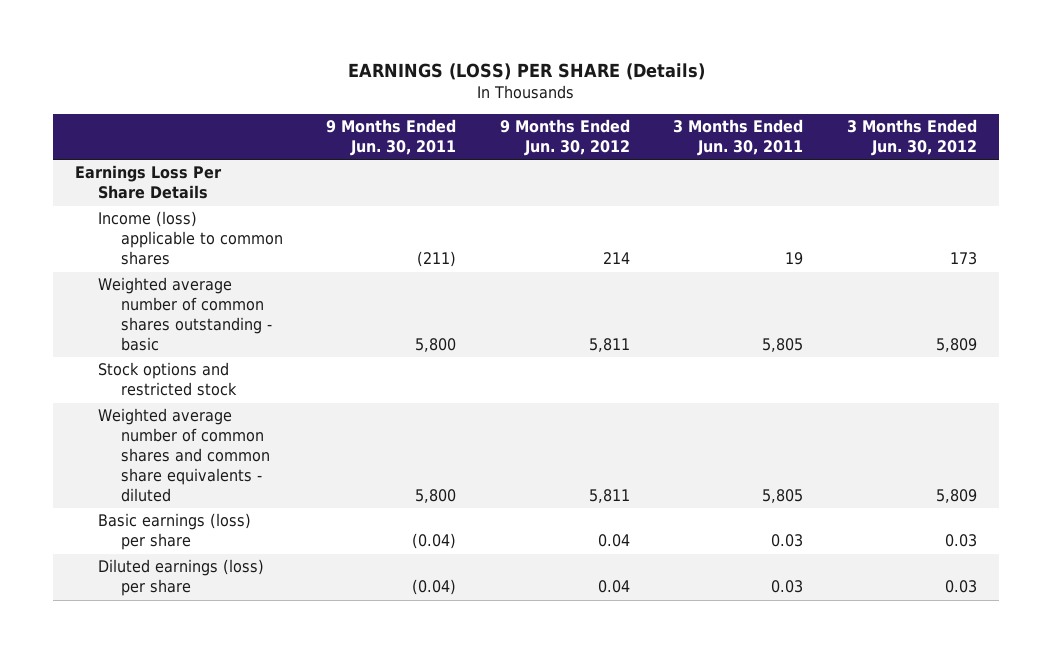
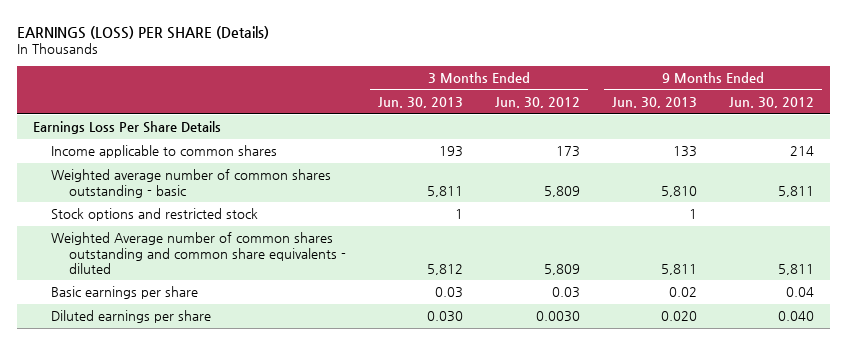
- | 9 Months Ended Jun. 30, 2011 | 9 Months Ended Jun. 30, 2012 | 3 Months Ended Jun. 30, 2011 | 3 Months Ended Jun. 30, 2012
+ | 3 Months Ended Jun. 30, 2013 | 3 Months Ended Jun. 30, 2012 | 9 Months Ended Jun. 30, 2013 | 9 Months Ended Jun. 30, 2012
- Income (loss) applicable to common shares | (211) | 214 | 19 | 173
+ Income applicable to common shares | 193 | 173 | 133 | 214
- Weighted average number of common shares and common share equivalents - diluted | 5,800 | 5,811 | 5,805 | 5,809
- Basic earnings (loss) per share | (0.04) | 0.04 | 0.03 | 0.03
- Diluted earnings (loss) per share | (0.04) | 0.04 | 0.03 | 0.03
+ Weighted Average number of common shares outstanding and common share equivalents - diluted | 5,812 | 5,809 | 5,811 | 5,811
+ Basic earnings per share | 0.03 | 0.03 | 0.02 | 0.04
+ Diluted earnings per share | 0.030 | 0.0030 | 0.020 | 0.040

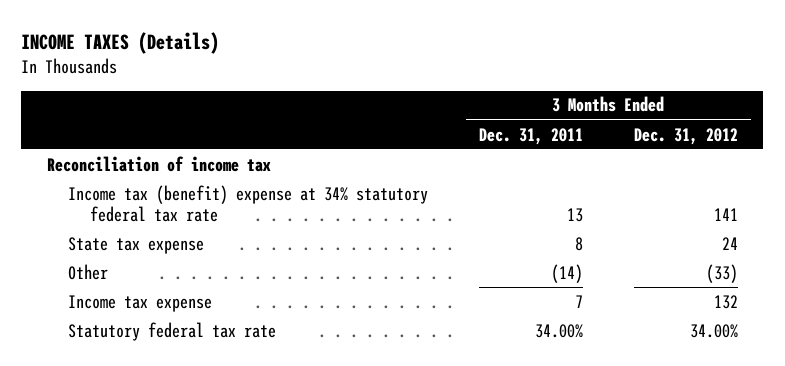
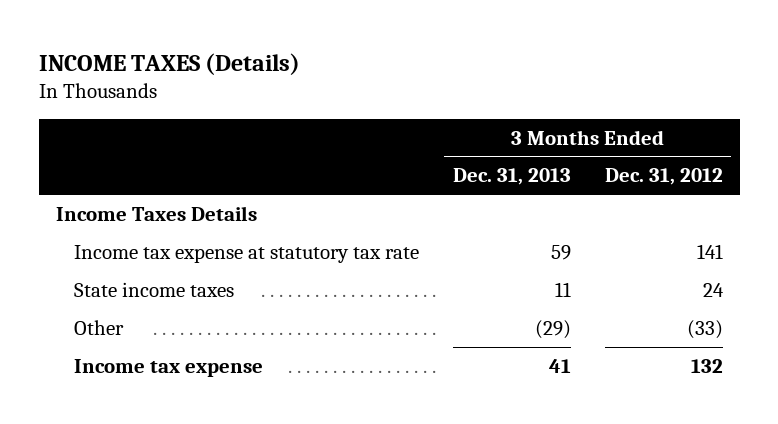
- | 3 Months Ended Dec. 31, 2011 | 3 Months Ended Dec. 31, 2012
+ | 3 Months Ended Dec. 31, 2013 | 3 Months Ended Dec. 31, 2012
- Reconciliation of income tax
- Income tax (benefit) expense at 34% statutory federal tax rate | 13 | 141
- State tax expense | 8 | 24
+ Income Taxes Details
+ Income tax expense at statutory tax rate | 59 | 141
+ State income taxes | 11 | 24
- Statutory federal tax rate | 34.00% | 34.00%

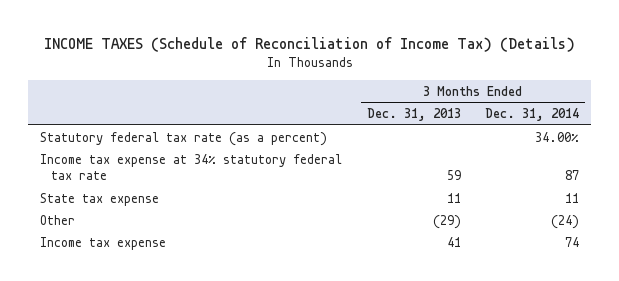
- INCOME TAXES (Details)
+ INCOME TAXES (Schedule of Reconciliation of Income Tax) (Details)
- | 3 Months Ended Dec. 31, 2013 | 3 Months Ended Dec. 31, 2012
+ | 3 Months Ended Dec. 31, 2013 | 3 Months Ended Dec. 31, 2014
- Income Taxes Details
- Income tax expense at statutory tax rate | 59 | 141
- State income taxes | 11 | 24
+ Statutory federal tax rate (as a percent) | | 34.00%
+ Income tax expense at 34% statutory federal tax rate | 59 | 87
+ State tax expense | 11 | 11

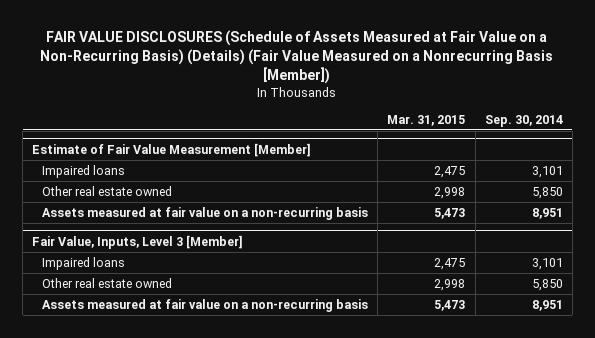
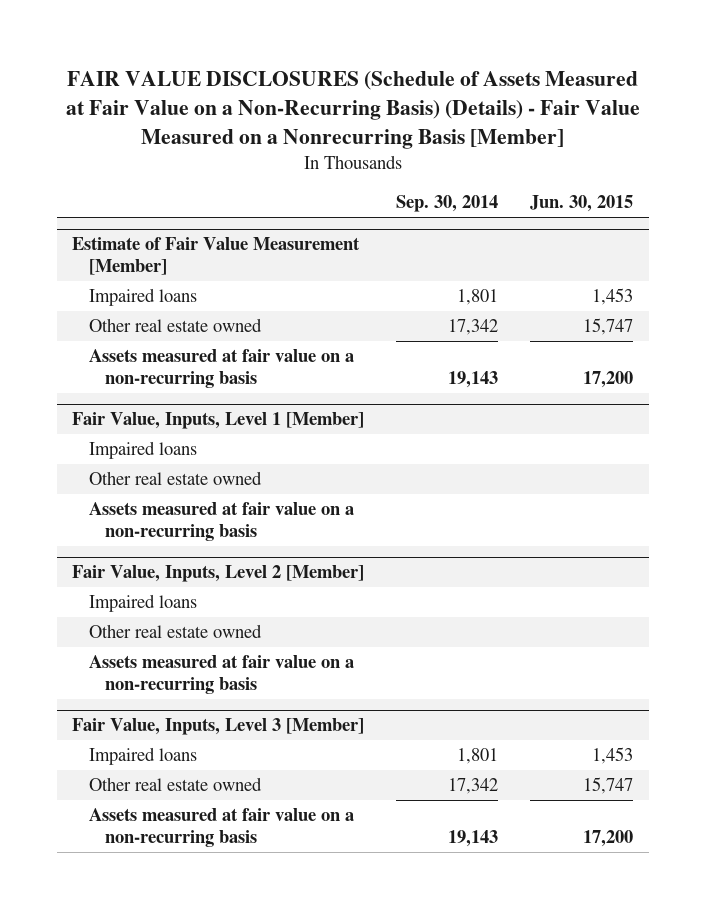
- FAIR VALUE DISCLOSURES (Schedule of Assets Measured at Fair Value on a Non-Recurring Basis) (Details) (Fair Value Measured on a Nonrecurring Basis [Member])
+ FAIR VALUE DISCLOSURES (Schedule of Assets Measured at Fair Value on a Non-Recurring Basis) (Details) - Fair Value Measured on a Nonrecurring Basis [Member]
- | Mar. 31, 2015 | Sep. 30, 2014
+ | Sep. 30, 2014 | Jun. 30, 2015
@ Estimate of Fair Value Measurement [Member]
- Impaired loans | 2,475 | 3,101
- Other real estate owned | 2,998 | 5,850
- Assets measured at fair value on a non-recurring basis | 5,473 | 8,951
+ Impaired loans | 1,801 | 1,453
+ Other real estate owned | 17,342 | 15,747
+ Assets measured at fair value on a non-recurring basis | 19,143 | 17,200
+ Fair Value, Inputs, Level 1 [Member]
+ Impaired loans
+ Other real estate owned
+ Assets measured at fair value on a non-recurring basis
+ Fair Value, Inputs, Level 2 [Member]
+ Impaired loans
+ Other real estate owned
+ Assets measured at fair value on a non-recurring basis
@ Fair Value, Inputs, Level 3 [Member]
- Impaired loans | 2,475 | 3,101
- Other real estate owned | 2,998 | 5,850
- Assets measured at fair value on a non-recurring basis | 5,473 | 8,951
+ Impaired loans | 1,801 | 1,453
+ Other real estate owned | 17,342 | 15,747
+ Assets measured at fair value on a non-recurring basis | 19,143 | 17,200

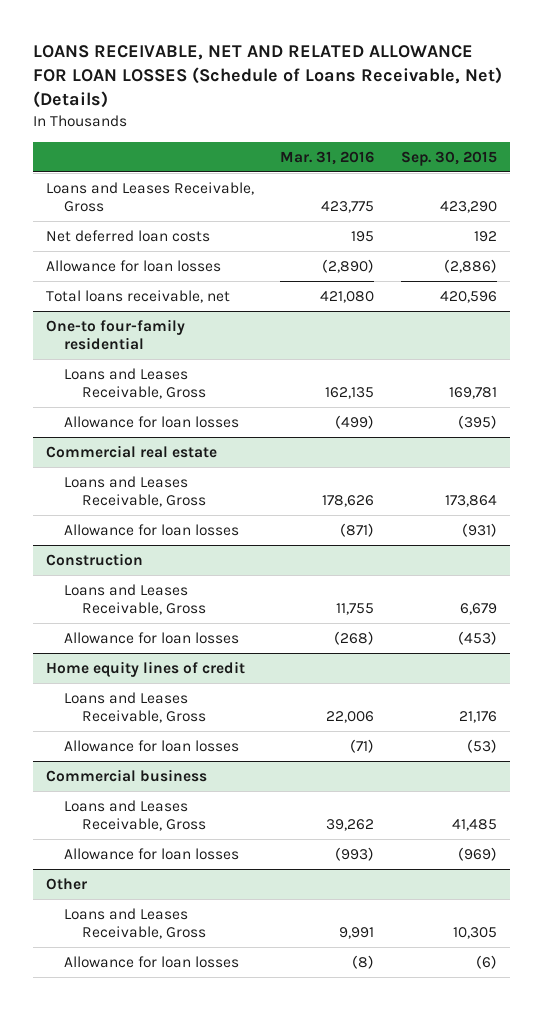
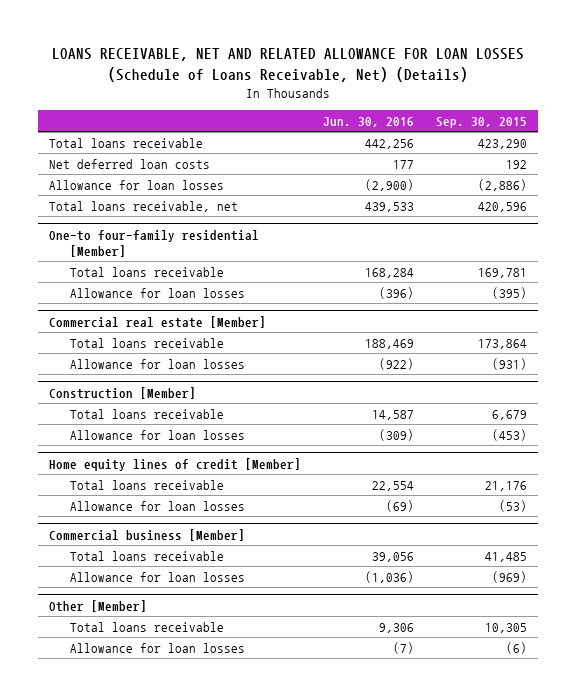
- | Mar. 31, 2016 | Sep. 30, 2015
+ | Jun. 30, 2016 | Sep. 30, 2015
- Loans and Leases Receivable, Gross | 423,775 | 423,290
+ Total loans receivable | 442,256 | 423,290
- One-to four-family residential
- Loans and Leases Receivable, Gross | 162,135 | 169,781
+ One-to four-family residential [Member]
+ Total loans receivable | 168,284 | 169,781
- Commercial real estate
- Loans and Leases Receivable, Gross | 178,626 | 173,864
+ Commercial real estate [Member]
+ Total loans receivable | 188,469 | 173,864
- Construction
- Loans and Leases Receivable, Gross | 11,755 | 6,679
+ Construction [Member]
+ Total loans receivable | 14,587 | 6,679
- Home equity lines of credit
- Loans and Leases Receivable, Gross | 22,006 | 21,176
+ Home equity lines of credit [Member]
+ Total loans receivable | 22,554 | 21,176
- Commercial business
- Loans and Leases Receivable, Gross | 39,262 | 41,485
+ Commercial business [Member]
+ Total loans receivable | 39,056 | 41,485
- Other
- Loans and Leases Receivable, Gross | 9,991 | 10,305
+ Other [Member]
+ Total loans receivable | 9,306 | 10,305

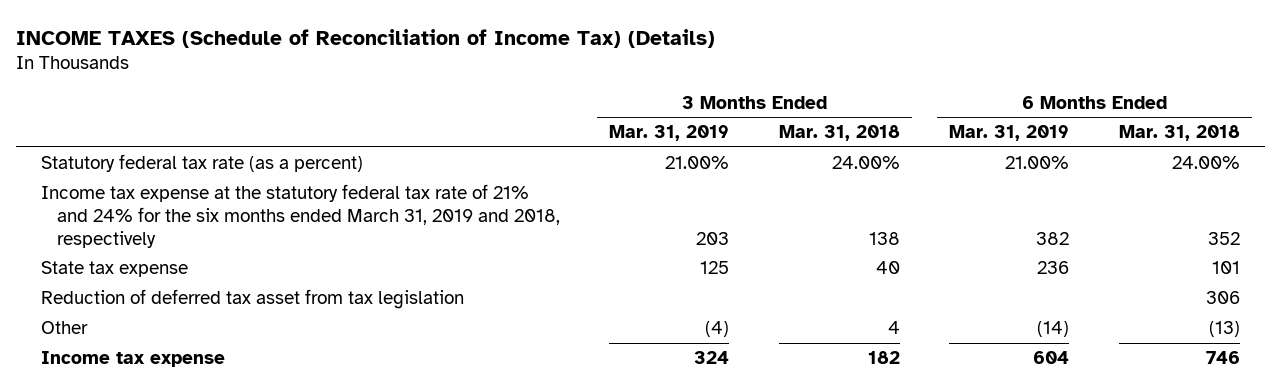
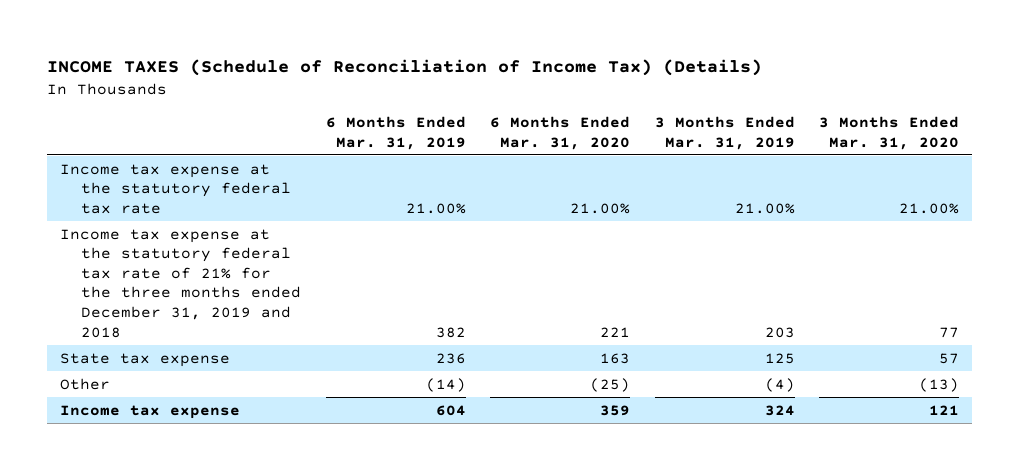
- | 3 Months Ended Mar. 31, 2019 | 3 Months Ended Mar. 31, 2018 | 6 Months Ended Mar. 31, 2019 | 6 Months Ended Mar. 31, 2018
+ | 6 Months Ended Mar. 31, 2019 | 6 Months Ended Mar. 31, 2020 | 3 Months Ended Mar. 31, 2019 | 3 Months Ended Mar. 31, 2020
- Statutory federal tax rate (as a percent) | 21.00% | 24.00% | 21.00% | 24.00%
- Income tax expense at the statutory federal tax rate of 21% and 24% for the six months ended March 31, 2019 and 2018, respectively | 203 | 138 | 382 | 352
+ Income tax expense at the statutory federal tax rate | 21.00% | 21.00% | 21.00% | 21.00%
+ Income tax expense at the statutory federal tax rate of 21% for the three months ended December 31, 2019 and 2018 | 382 | 221 | 203 | 77
- Reduction of deferred tax asset from tax legislation | | | | 306

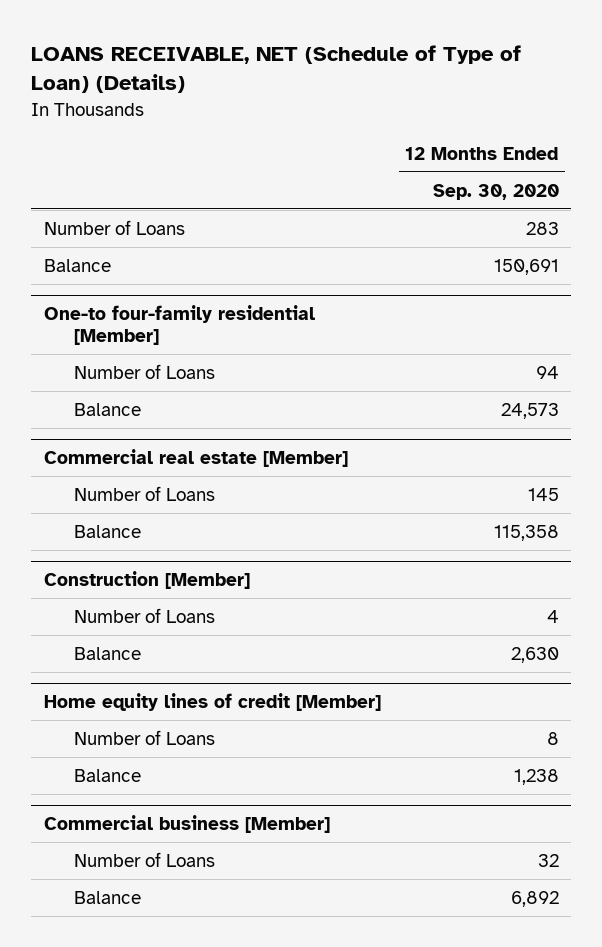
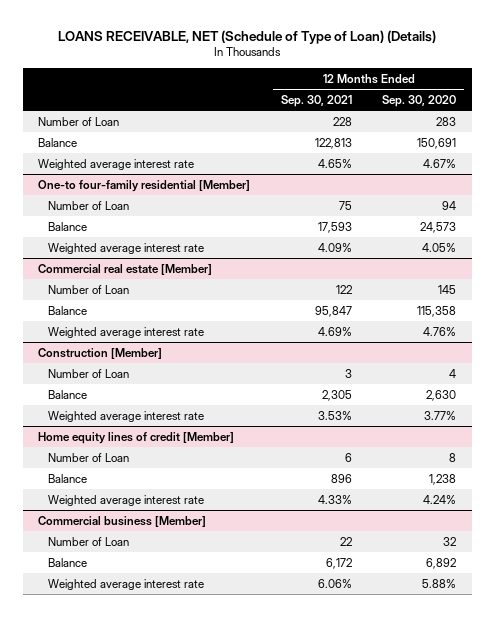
- | 12 Months Ended Sep. 30, 2020
+ | 12 Months Ended Sep. 30, 2021 | 12 Months Ended Sep. 30, 2020
- Number of Loans | 283
+ Number of Loan | 228 | 283
+ Weighted average interest rate | 4.65% | 4.67%
@ One-to four-family residential [Member]
- Number of Loans | 94
+ Number of Loan | 75 | 94
+ Weighted average interest rate | 4.09% | 4.05%
@ Commercial real estate [Member]
- Number of Loans | 145
+ Number of Loan | 122 | 145
+ Weighted average interest rate | 4.69% | 4.76%
@ Construction [Member]
- Number of Loans | 4
+ Number of Loan | 3 | 4
+ Weighted average interest rate | 3.53% | 3.77%
@ Home equity lines of credit [Member]
- Number of Loans | 8
+ Number of Loan | 6 | 8
+ Weighted average interest rate | 4.33% | 4.24%
@ Commercial business [Member]
- Number of Loans | 32
+ Number of Loan | 22 | 32
+ Weighted average interest rate | 6.06% | 5.88%

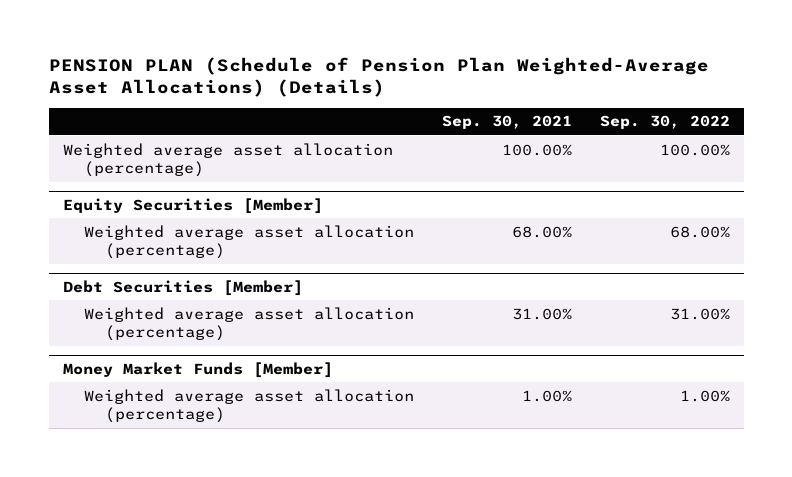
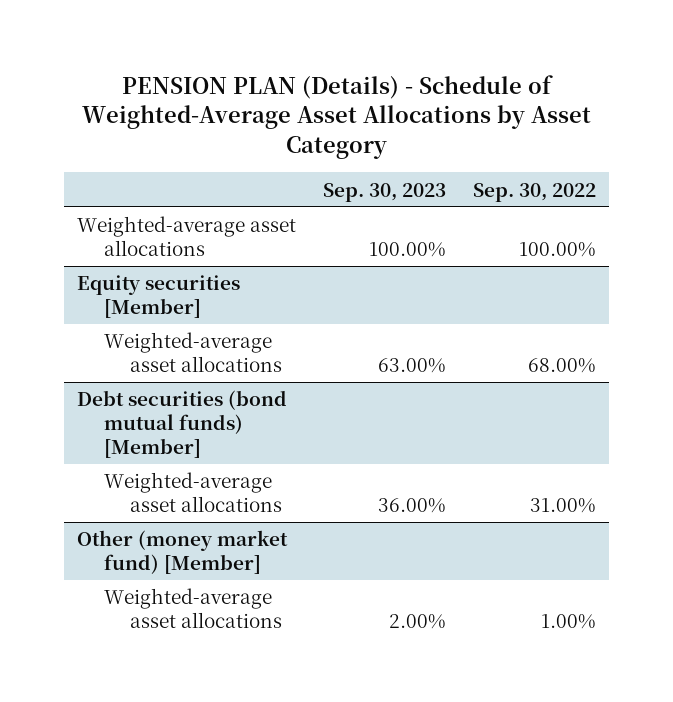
- PENSION PLAN (Schedule of Pension Plan Weighted-Average Asset Allocations) (Details)
+ PENSION PLAN (Details) - Schedule of Weighted-Average Asset Allocations by Asset Category
- | Sep. 30, 2021 | Sep. 30, 2022
+ | Sep. 30, 2023 | Sep. 30, 2022
- Weighted average asset allocation (percentage) | 100.00% | 100.00%
- Equity Securities [Member]
- Weighted average asset allocation (percentage) | 68.00% | 68.00%
- Debt Securities [Member]
- Weighted average asset allocation (percentage) | 31.00% | 31.00%
- Money Market Funds [Member]
- Weighted average asset allocation (percentage) | 1.00% | 1.00%
+ Weighted-average asset allocations | 100.00% | 100.00%
+ Equity securities [Member]
+ Weighted-average asset allocations | 63.00% | 68.00%
+ Debt securities (bond mutual funds) [Member]
+ Weighted-average asset allocations | 36.00% | 31.00%
+ Other (money market fund) [Member]
+ Weighted-average asset allocations | 2.00% | 1.00%

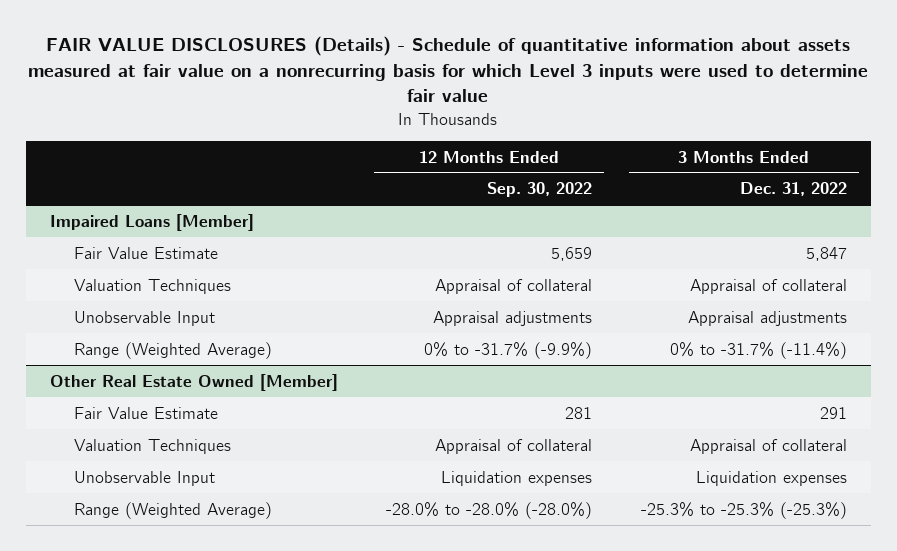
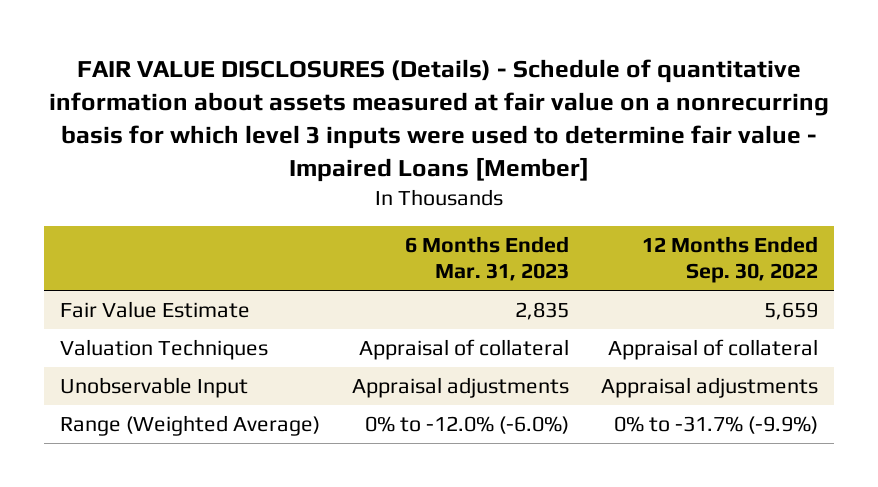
- FAIR VALUE DISCLOSURES (Details) - Schedule of quantitative information about assets measured at fair value on a nonrecurring basis for which Level 3 inputs were used to determine fair value
+ FAIR VALUE DISCLOSURES (Details) - Schedule of quantitative information about assets measured at fair value on a nonrecurring basis for which level 3 inputs were used to determine fair value - Impaired Loans [Member]
- | 12 Months Ended Sep. 30, 2022 | 3 Months Ended Dec. 31, 2022
+ | 6 Months Ended Mar. 31, 2023 | 12 Months Ended Sep. 30, 2022
- Impaired Loans [Member]
- Other Real Estate Owned [Member]
- Fair Value Estimate | 281 | 291
- Valuation Techniques | Appraisal of collateral | Appraisal of collateral
- Unobservable Input | Liquidation expenses | Liquidation expenses
- Range (Weighted Average) | -28.0% to -28.0% (-28.0%) | -25.3% to -25.3% (-25.3%)

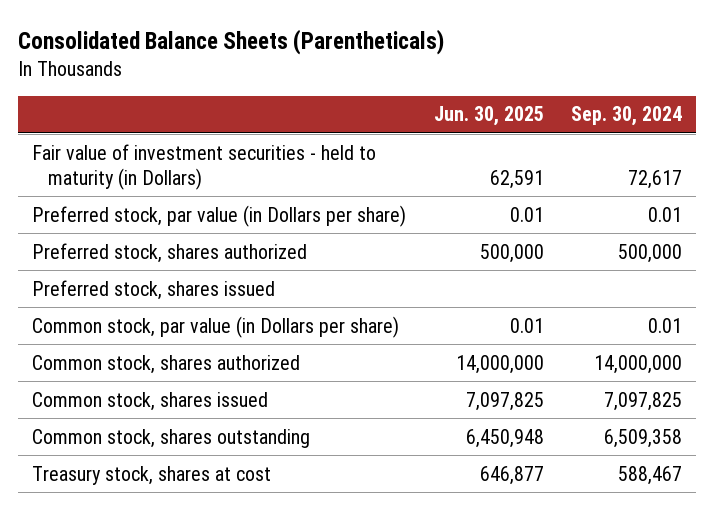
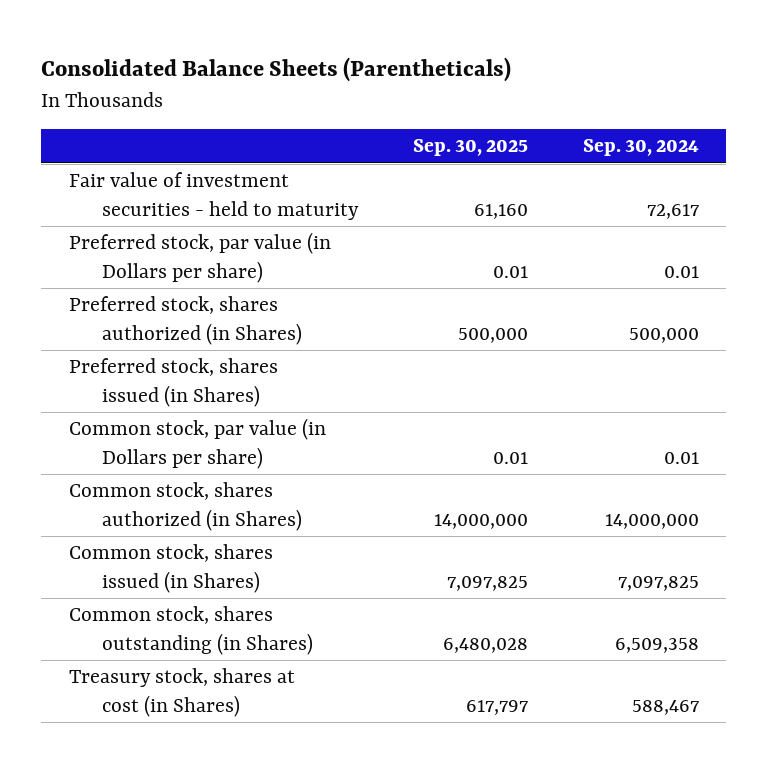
- | Jun. 30, 2025 | Sep. 30, 2024
+ | Sep. 30, 2025 | Sep. 30, 2024
- Fair value of investment securities - held to maturity (in Dollars) | 62,591 | 72,617
+ Fair value of investment securities - held to maturity | 61,160 | 72,617
- Preferred stock, shares authorized | 500,000 | 500,000
- Preferred stock, shares issued
+ Preferred stock, shares authorized (in Shares) | 500,000 | 500,000
+ Preferred stock, shares issued (in Shares)
- Common stock, shares authorized | 14,000,000 | 14,000,000
- Common stock, shares issued | 7,097,825 | 7,097,825
- Common stock, shares outstanding | 6,450,948 | 6,509,358
- Treasury stock, shares at cost | 646,877 | 588,467
+ Common stock, shares authorized (in Shares) | 14,000,000 | 14,000,000
+ Common stock, shares issued (in Shares) | 7,097,825 | 7,097,825
+ Common stock, shares outstanding (in Shares) | 6,480,028 | 6,509,358
+ Treasury stock, shares at cost (in Shares) | 617,797 | 588,467

